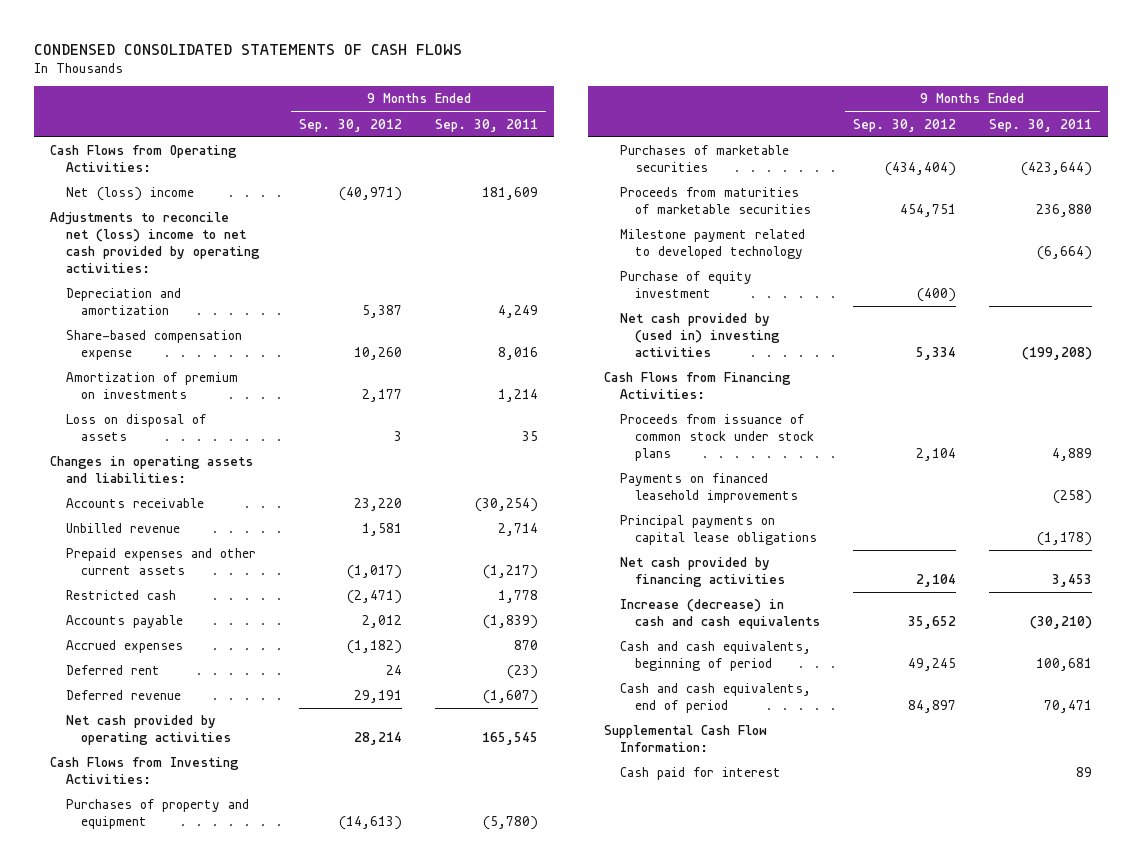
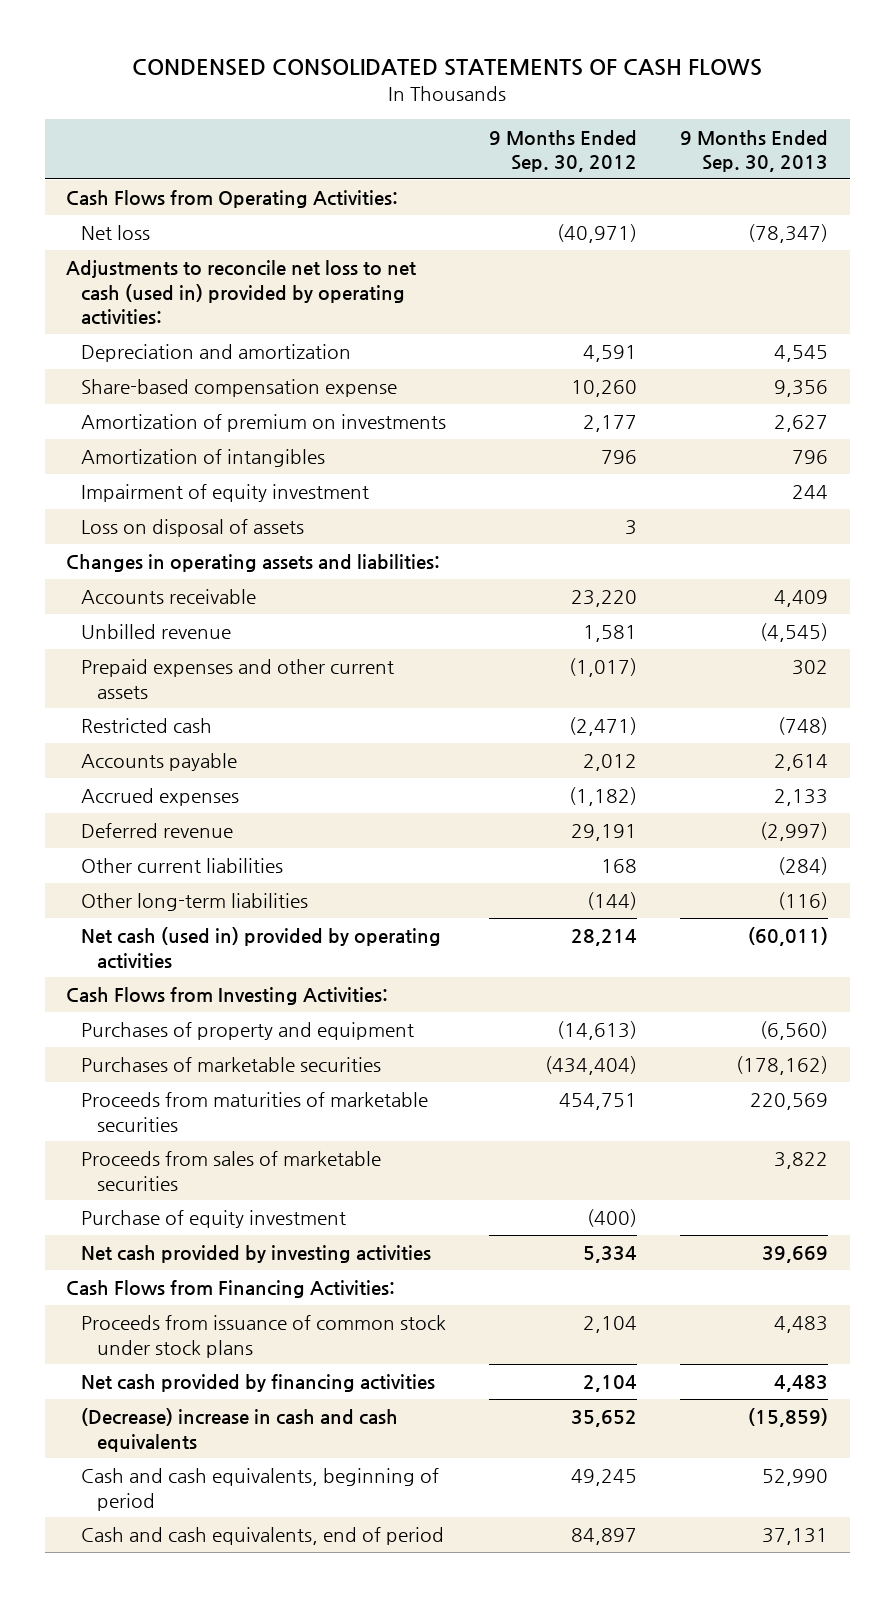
- | 9 Months Ended Sep. 30, 2012 | 9 Months Ended Sep. 30, 2011
+ | 9 Months Ended Sep. 30, 2012 | 9 Months Ended Sep. 30, 2013
- Net (loss) income | (40,971) | 181,609
- Adjustments to reconcile net (loss) income to net cash provided by operating activities:
- Depreciation and amortization | 5,387 | 4,249
+ Net loss | (40,971) | (78,347)
+ Adjustments to reconcile net loss to net cash (used in) provided by operating activities:
+ Depreciation and amortization | 4,591 | 4,545
+ Amortization of intangibles | 796 | 796
+ Impairment of equity investment | | 244
- Deferred rent | 24 | (23)
- Net cash provided by operating activities | 28,214 | 165,545
+ Other current liabilities | 168 | (284)
+ Other long-term liabilities | (144) | (116)
+ Net cash (used in) provided by operating activities | 28,214 | (60,011)
- Milestone payment related to developed technology | | (6,664)
+ Proceeds from sales of marketable securities | | 3,822
- Net cash provided by (used in) investing activities | 5,334 | (199,208)
+ Net cash provided by investing activities | 5,334 | 39,669
- Payments on financed leasehold improvements | | (258)
- Principal payments on capital lease obligations | | (1,178)
- Increase (decrease) in cash and cash equivalents | 35,652 | (30,210)
+ (Decrease) increase in cash and cash equivalents | 35,652 | (15,859)
- Supplemental Cash Flow Information:
- Cash paid for interest | | 89

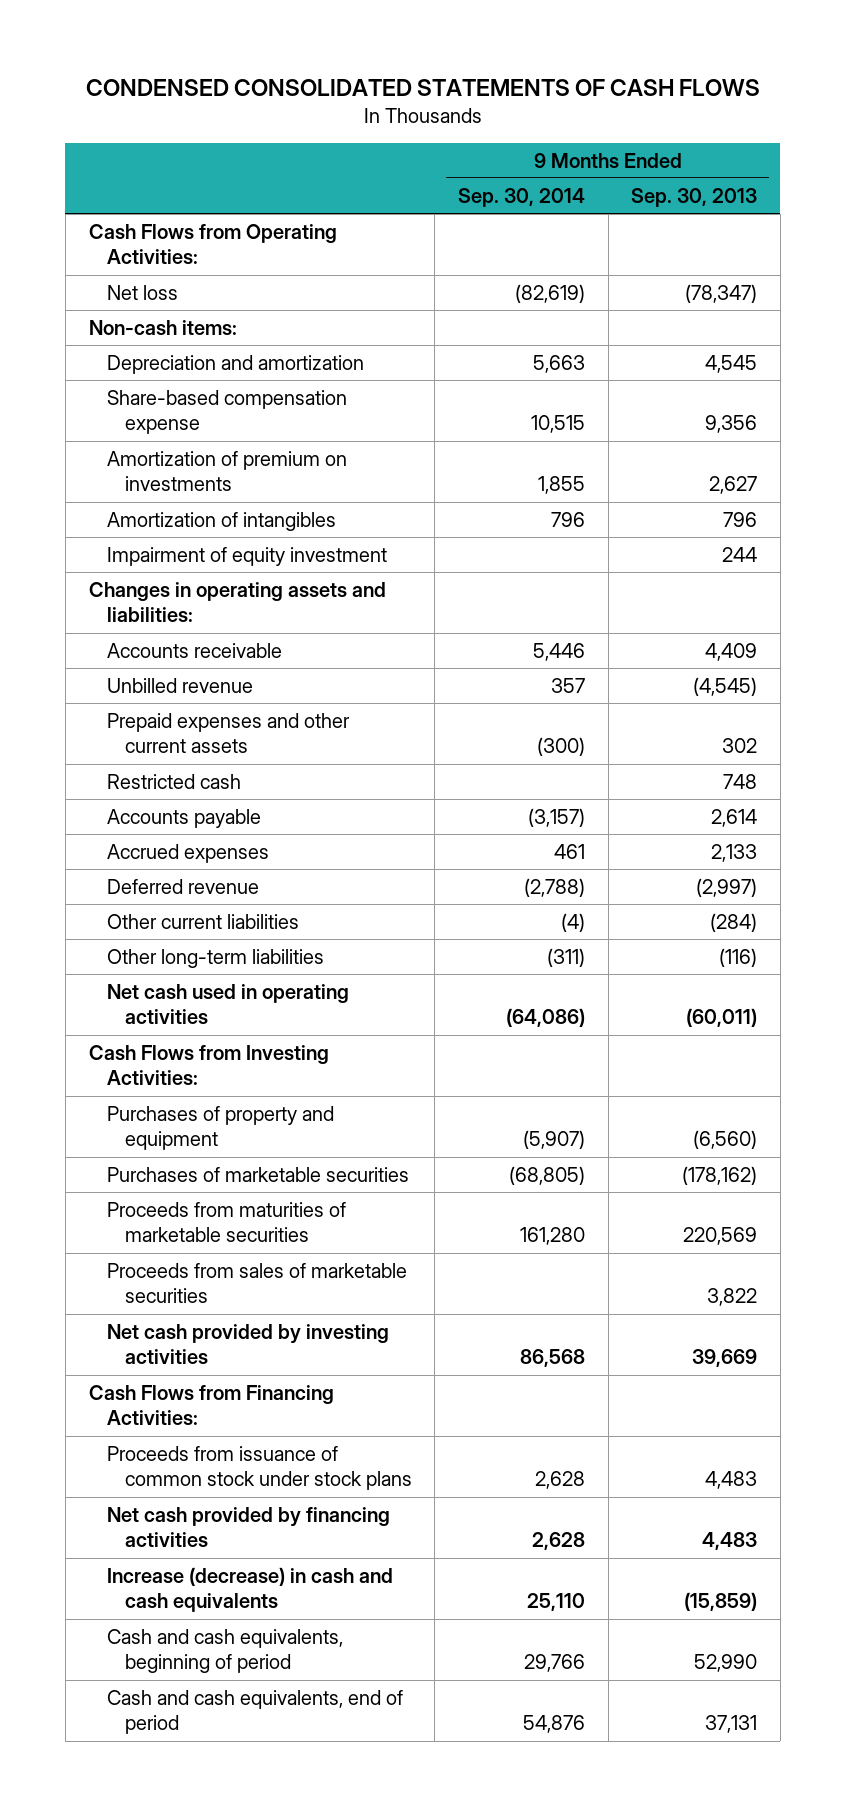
- | 9 Months Ended Sep. 30, 2012 | 9 Months Ended Sep. 30, 2013
+ | 9 Months Ended Sep. 30, 2014 | 9 Months Ended Sep. 30, 2013
- Adjustments to reconcile net loss to net cash (used in) provided by operating activities:
+ Non-cash items:
- Loss on disposal of assets | 3 |
- Restricted cash | (2,471) | (748)
+ Restricted cash | | 748
- Net cash (used in) provided by operating activities | 28,214 | (60,011)
+ Net cash used in operating activities | (64,086) | (60,011)
- Purchase of equity investment | (400) |
- (Decrease) increase in cash and cash equivalents | 35,652 | (15,859)
+ Increase (decrease) in cash and cash equivalents | 25,110 | (15,859)

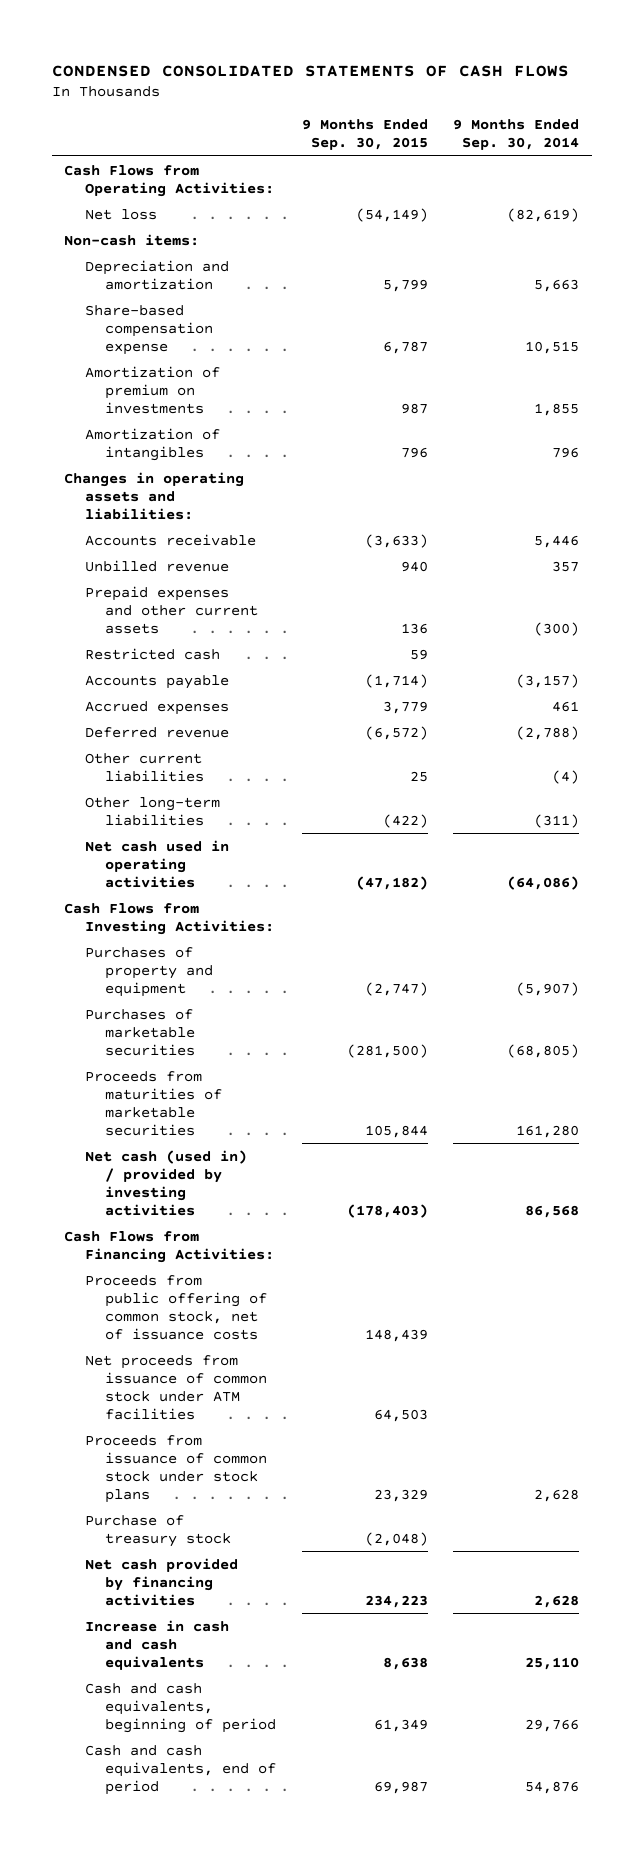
- | 9 Months Ended Sep. 30, 2014 | 9 Months Ended Sep. 30, 2013
+ | 9 Months Ended Sep. 30, 2015 | 9 Months Ended Sep. 30, 2014
- Impairment of equity investment | | 244
- Proceeds from sales of marketable securities | | 3,822
- Net cash provided by investing activities | 86,568 | 39,669
+ Net cash (used in) / provided by investing activities | (178,403) | 86,568
+ Proceeds from public offering of common stock, net of issuance costs | 148,439 |
+ Net proceeds from issuance of common stock under ATM facilities | 64,503 |
+ Purchase of treasury stock | (2,048) |
- Increase (decrease) in cash and cash equivalents | 25,110 | (15,859)
+ Increase in cash and cash equivalents | 8,638 | 25,110

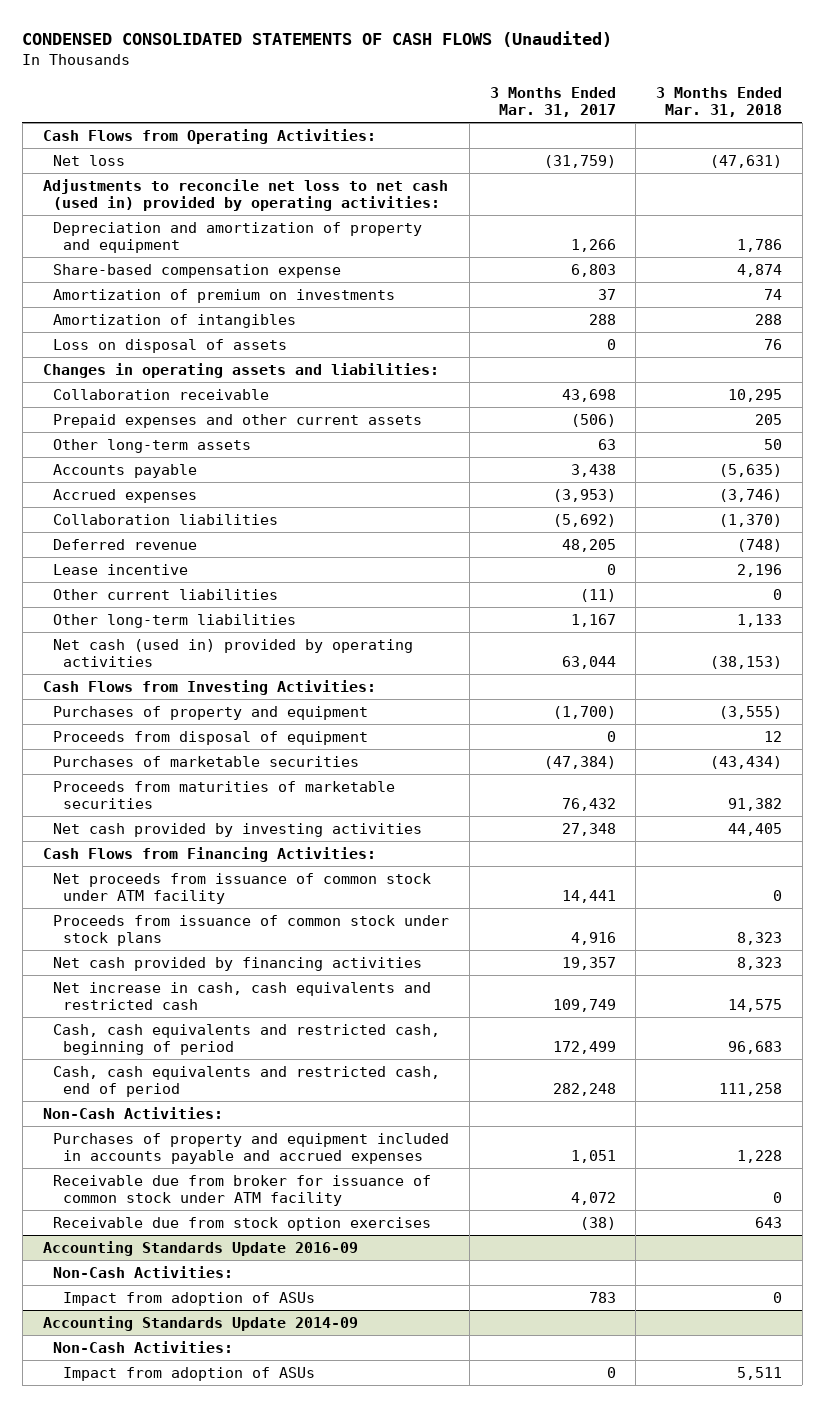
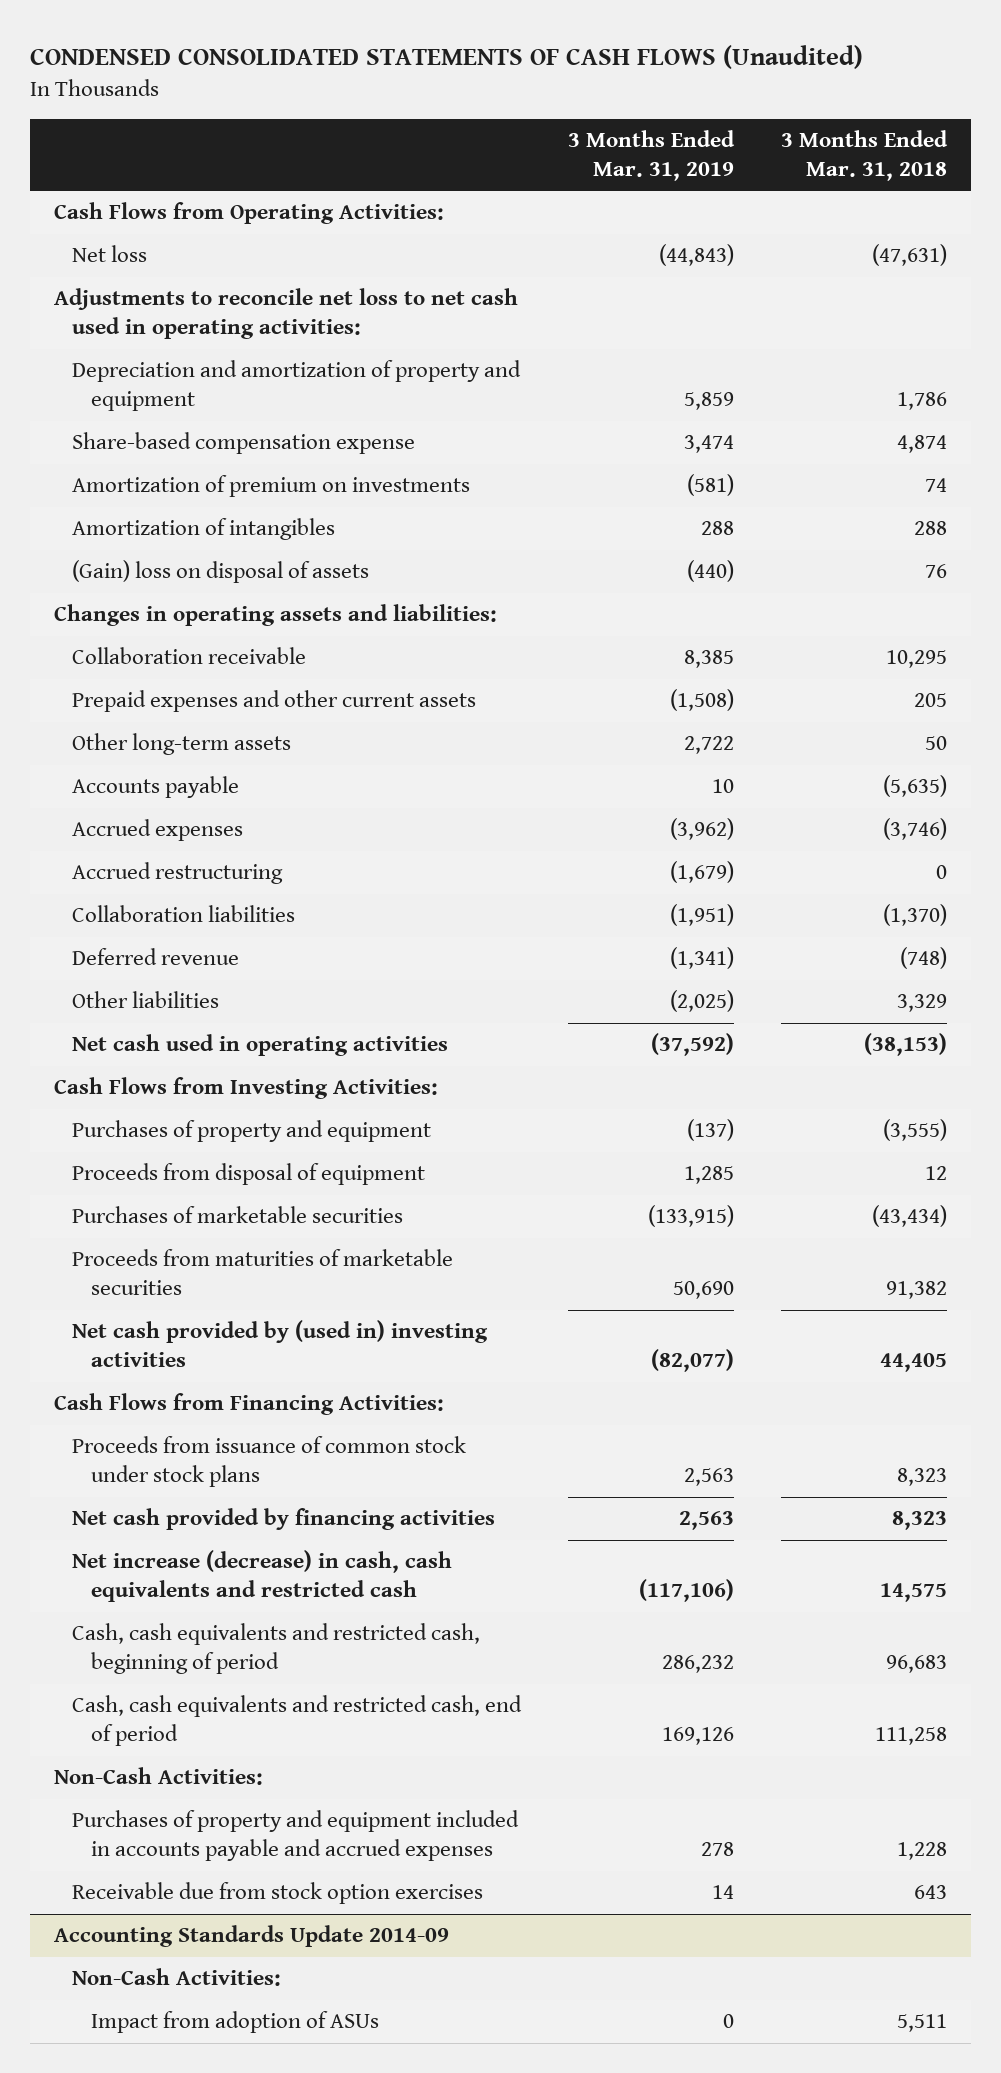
- | 3 Months Ended Mar. 31, 2017 | 3 Months Ended Mar. 31, 2018
+ | 3 Months Ended Mar. 31, 2019 | 3 Months Ended Mar. 31, 2018
- Adjustments to reconcile net loss to net cash (used in) provided by operating activities:
+ Adjustments to reconcile net loss to net cash used in operating activities:
- Loss on disposal of assets | 0 | 76
+ (Gain) loss on disposal of assets | (440) | 76
+ Accrued restructuring | (1,679) | 0
- Lease incentive | 0 | 2,196
- Other current liabilities | (11) | 0
- Other long-term liabilities | 1,167 | 1,133
- Net cash (used in) provided by operating activities | 63,044 | (38,153)
+ Other liabilities | (2,025) | 3,329
+ Net cash used in operating activities | (37,592) | (38,153)
- Net cash provided by investing activities | 27,348 | 44,405
+ Net cash provided by (used in) investing activities | (82,077) | 44,405
- Net proceeds from issuance of common stock under ATM facility | 14,441 | 0
- Net increase in cash, cash equivalents and restricted cash | 109,749 | 14,575
+ Net increase (decrease) in cash, cash equivalents and restricted cash | (117,106) | 14,575
- Receivable due from broker for issuance of common stock under ATM facility | 4,072 | 0
- Accounting Standards Update 2016-09
- Non-Cash Activities:
- Impact from adoption of ASUs | 783 | 0

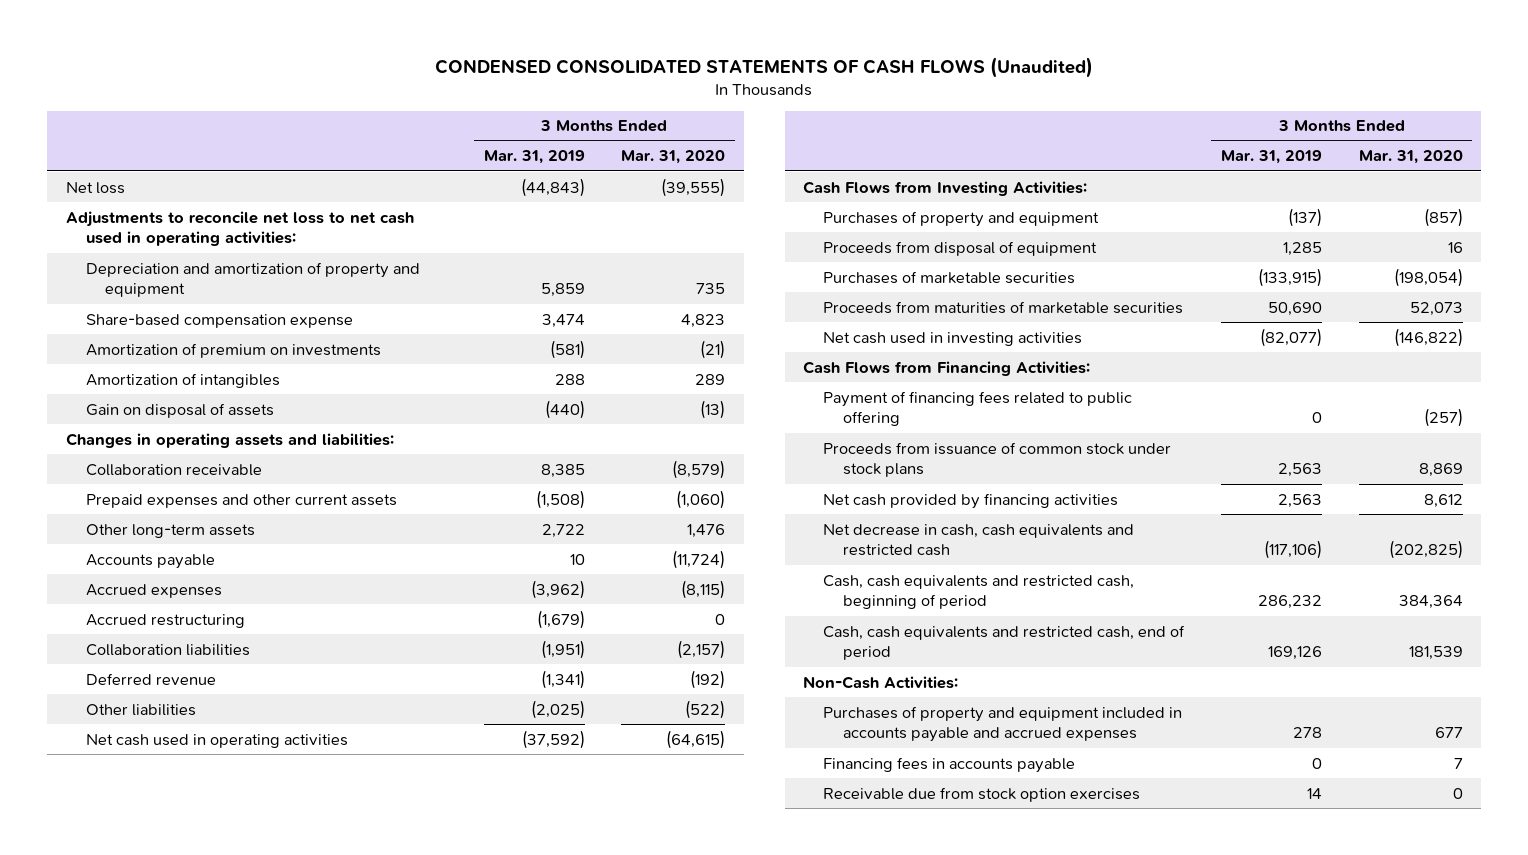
- | 3 Months Ended Mar. 31, 2019 | 3 Months Ended Mar. 31, 2018
+ | 3 Months Ended Mar. 31, 2019 | 3 Months Ended Mar. 31, 2020
- Cash Flows from Operating Activities:
- (Gain) loss on disposal of assets | (440) | 76
+ Gain on disposal of assets | (440) | (13)
- Net cash provided by (used in) investing activities | (82,077) | 44,405
+ Net cash used in investing activities | (82,077) | (146,822)
+ Payment of financing fees related to public offering | 0 | (257)
- Net increase (decrease) in cash, cash equivalents and restricted cash | (117,106) | 14,575
+ Net decrease in cash, cash equivalents and restricted cash | (117,106) | (202,825)
+ Financing fees in accounts payable | 0 | 7
- Accounting Standards Update 2014-09
- Non-Cash Activities:
- Impact from adoption of ASUs | 0 | 5,511

